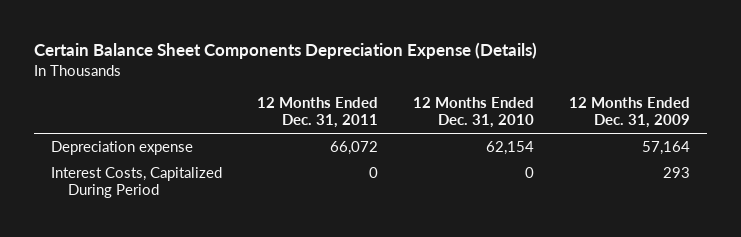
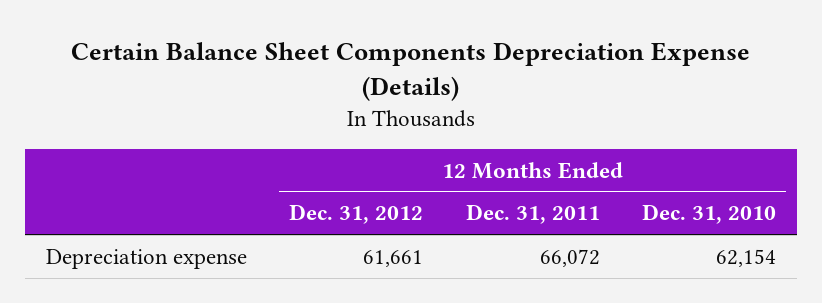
- | 12 Months Ended Dec. 31, 2011 | 12 Months Ended Dec. 31, 2010 | 12 Months Ended Dec. 31, 2009
+ | 12 Months Ended Dec. 31, 2012 | 12 Months Ended Dec. 31, 2011 | 12 Months Ended Dec. 31, 2010
- Interest Costs, Capitalized During Period | 0 | 0 | 293

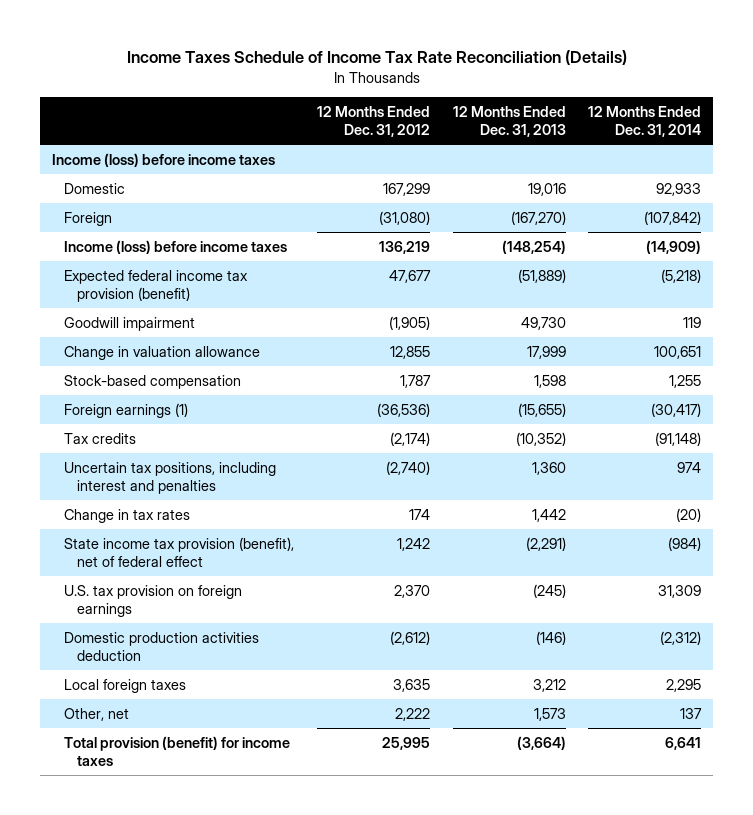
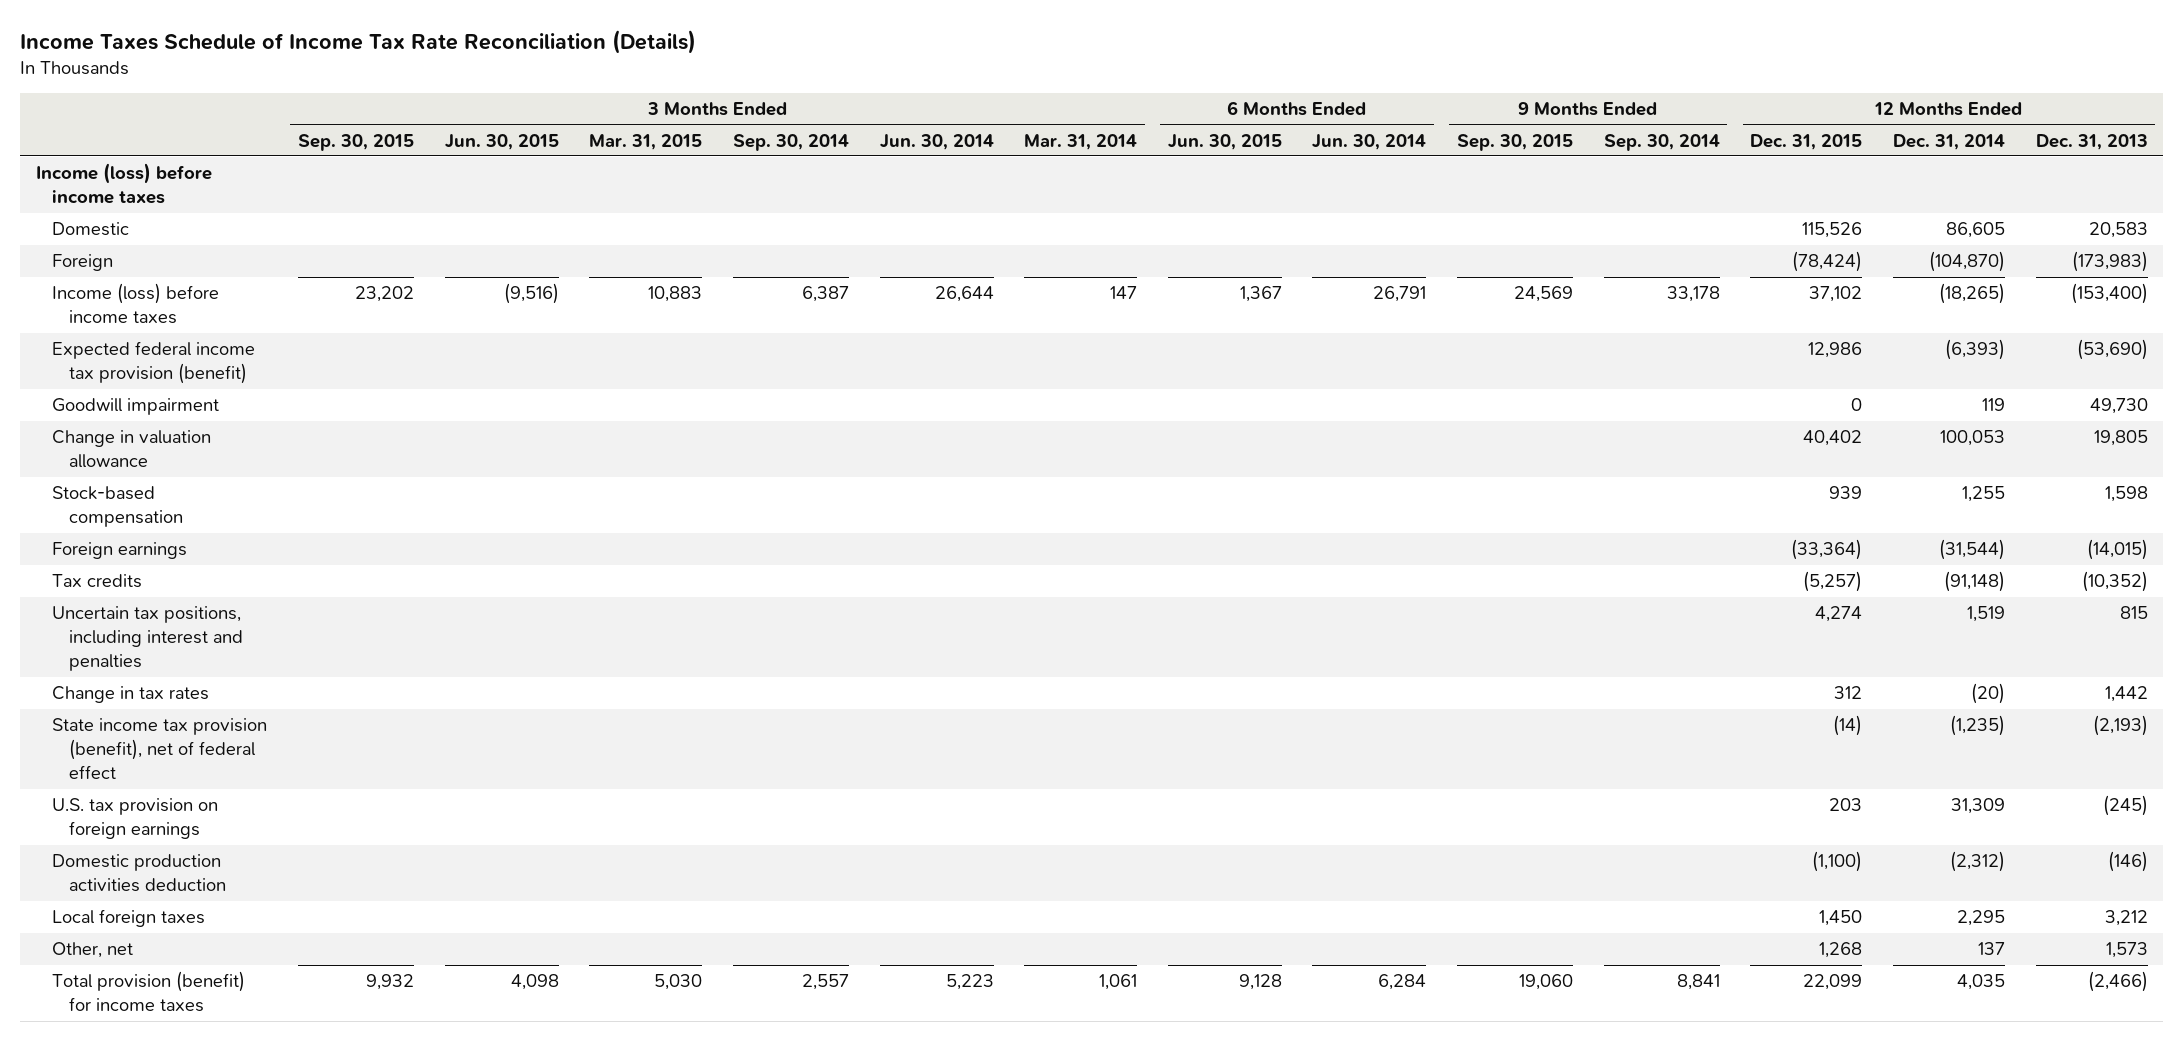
- | 12 Months Ended Dec. 31, 2012 | 12 Months Ended Dec. 31, 2013 | 12 Months Ended Dec. 31, 2014
+ | 3 Months Ended Sep. 30, 2015 | 3 Months Ended Jun. 30, 2015 | 3 Months Ended Mar. 31, 2015 | 3 Months Ended Sep. 30, 2014 | 3 Months Ended Jun. 30, 2014 | 3 Months Ended Mar. 31, 2014 | 6 Months Ended Jun. 30, 2015 | 6 Months Ended Jun. 30, 2014 | 9 Months Ended Sep. 30, 2015 | 9 Months Ended Sep. 30, 2014 | 12 Months Ended Dec. 31, 2015 | 12 Months Ended Dec. 31, 2014 | 12 Months Ended Dec. 31, 2013
- Domestic | 167,299 | 19,016 | 92,933
- Foreign | (31,080) | (167,270) | (107,842)
- Income (loss) before income taxes | 136,219 | (148,254) | (14,909)
- Expected federal income tax provision (benefit) | 47,677 | (51,889) | (5,218)
+ Domestic | | | | | | | | | | | 115,526 | 86,605 | 20,583
+ Foreign | | | | | | | | | | | (78,424) | (104,870) | (173,983)
+ Income (loss) before income taxes | 23,202 | (9,516) | 10,883 | 6,387 | 26,644 | 147 | 1,367 | 26,791 | 24,569 | 33,178 | 37,102 | (18,265) | (153,400)
+ Expected federal income tax provision (benefit) | | | | | | | | | | | 12,986 | (6,393) | (53,690)
- Change in valuation allowance | 12,855 | 17,999 | 100,651
+ Change in valuation allowance | | | | | | | | | | | 40,402 | 100,053 | 19,805
- Foreign earnings (1) | (36,536) | (15,655) | (30,417)
+ Foreign earnings | | | | | | | | | | | (33,364) | (31,544) | (14,015)
- Uncertain tax positions, including interest and penalties | (2,740) | 1,360 | 974
+ Uncertain tax positions, including interest and penalties | | | | | | | | | | | 4,274 | 1,519 | 815
- State income tax provision (benefit), net of federal effect | 1,242 | (2,291) | (984)
+ State income tax provision (benefit), net of federal effect | | | | | | | | | | | (14) | (1,235) | (2,193)
- Total provision (benefit) for income taxes | 25,995 | (3,664) | 6,641
+ Total provision (benefit) for income taxes | 9,932 | 4,098 | 5,030 | 2,557 | 5,223 | 1,061 | 9,128 | 6,284 | 19,060 | 8,841 | 22,099 | 4,035 | (2,466)

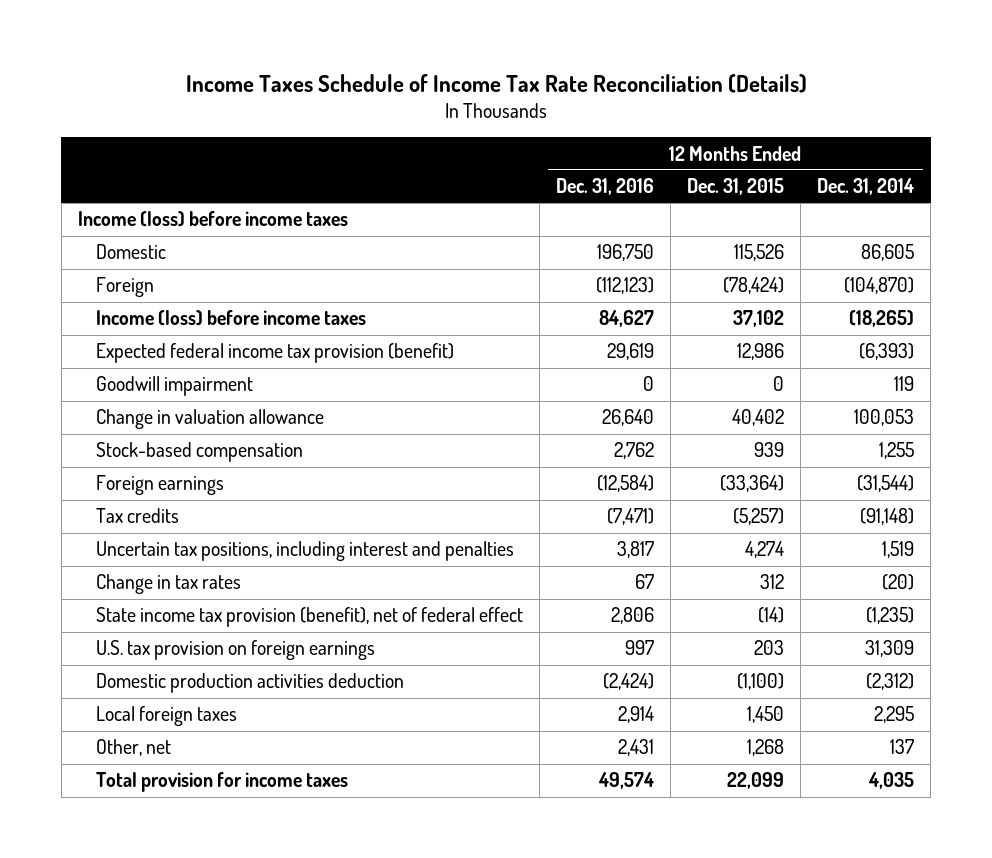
- | 3 Months Ended Sep. 30, 2015 | 3 Months Ended Jun. 30, 2015 | 3 Months Ended Mar. 31, 2015 | 3 Months Ended Sep. 30, 2014 | 3 Months Ended Jun. 30, 2014 | 3 Months Ended Mar. 31, 2014 | 6 Months Ended Jun. 30, 2015 | 6 Months Ended Jun. 30, 2014 | 9 Months Ended Sep. 30, 2015 | 9 Months Ended Sep. 30, 2014 | 12 Months Ended Dec. 31, 2015 | 12 Months Ended Dec. 31, 2014 | 12 Months Ended Dec. 31, 2013
+ | 12 Months Ended Dec. 31, 2016 | 12 Months Ended Dec. 31, 2015 | 12 Months Ended Dec. 31, 2014
- Total provision (benefit) for income taxes | 9,932 | 4,098 | 5,030 | 2,557 | 5,223 | 1,061 | 9,128 | 6,284 | 19,060 | 8,841 | 22,099 | 4,035 | (2,466)
+ Total provision for income taxes | 49,574 | 22,099 | 4,035

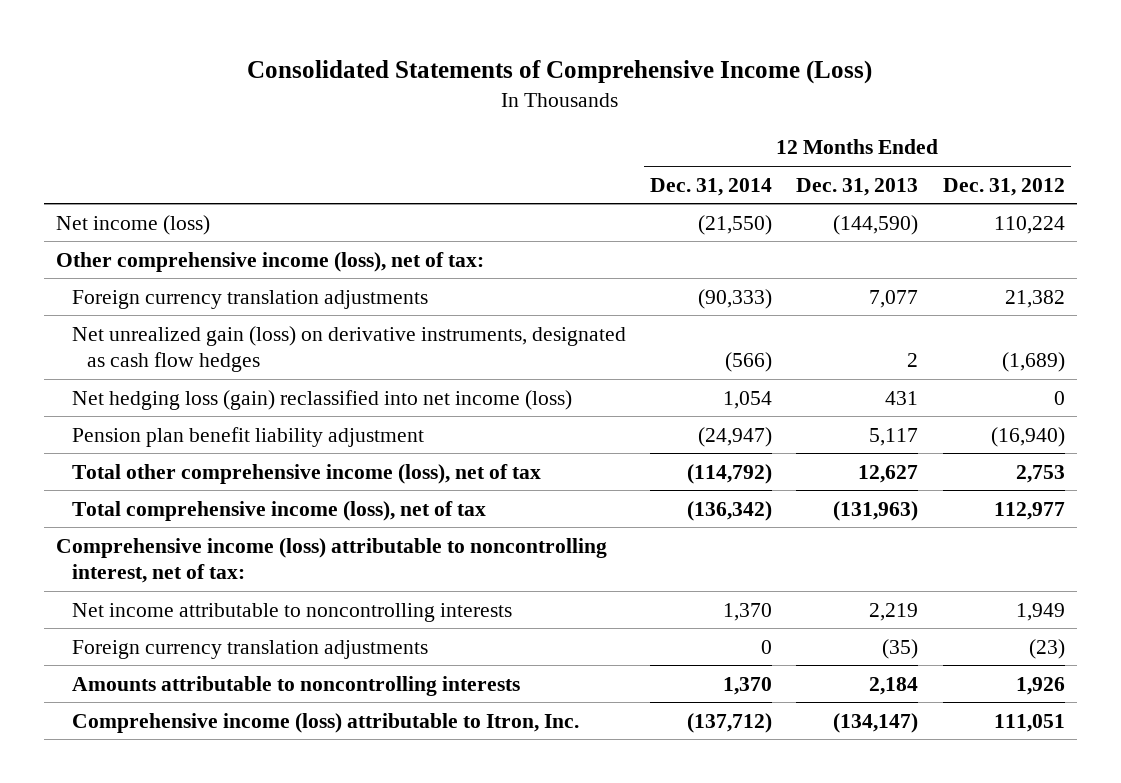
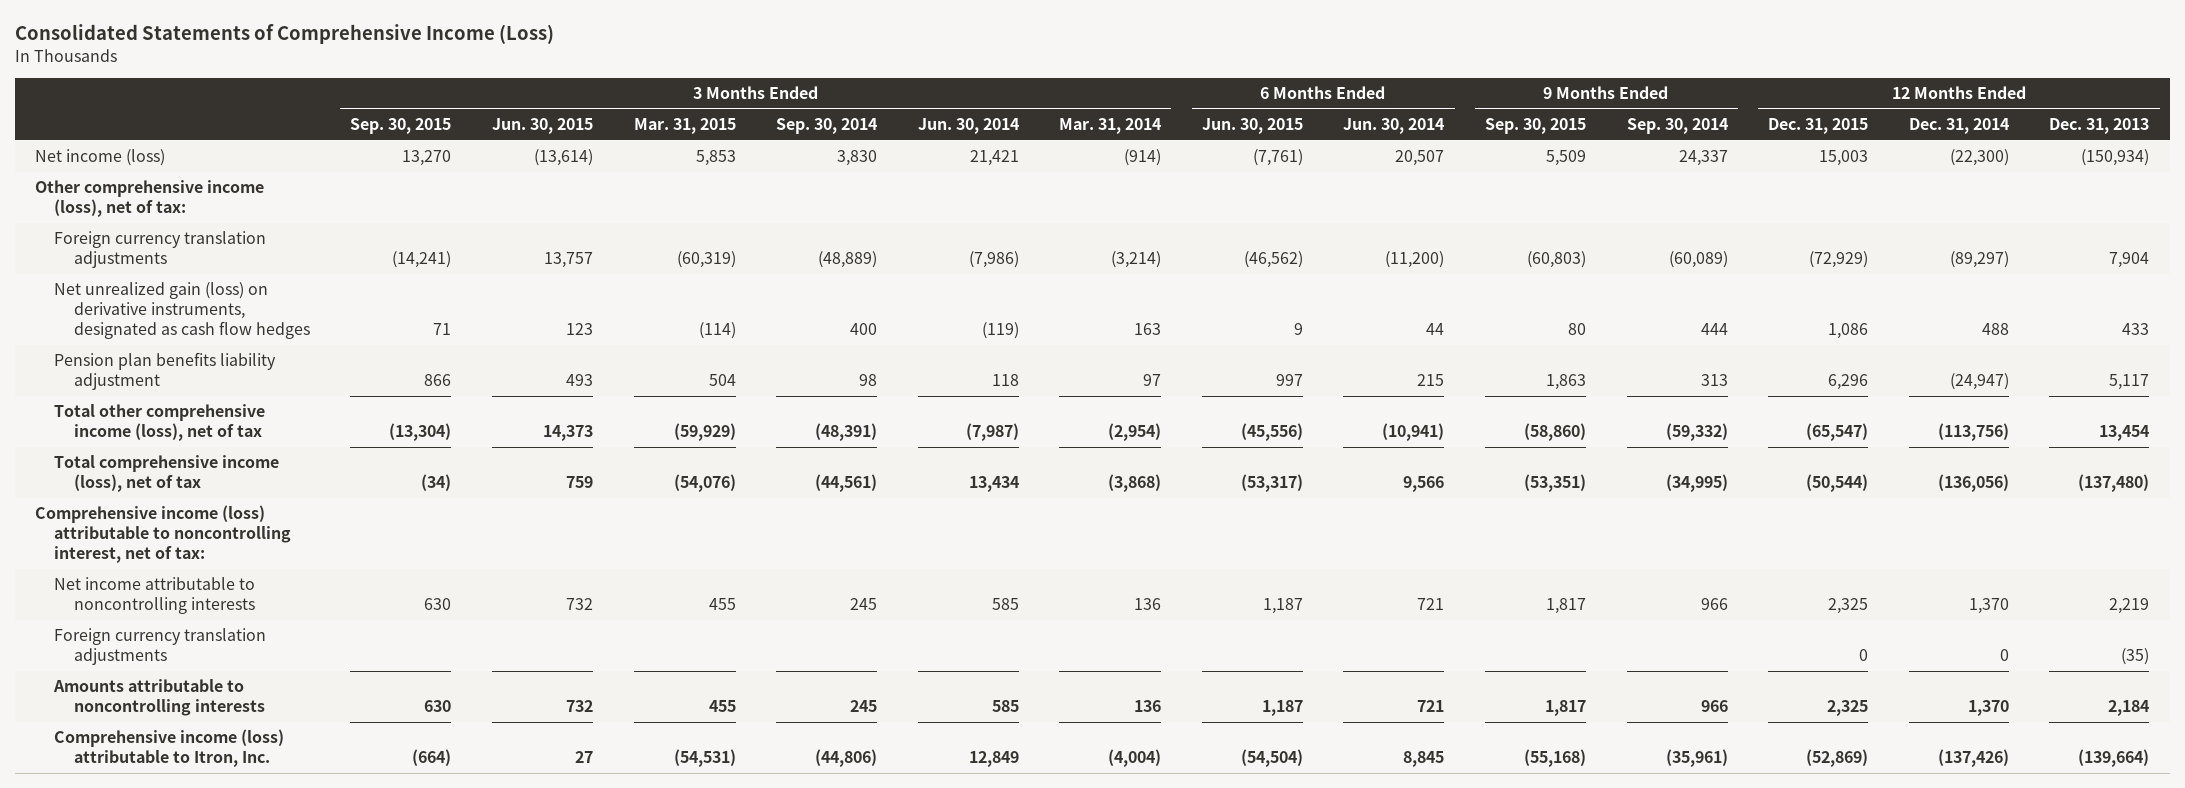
- | 12 Months Ended Dec. 31, 2014 | 12 Months Ended Dec. 31, 2013 | 12 Months Ended Dec. 31, 2012
+ | 3 Months Ended Sep. 30, 2015 | 3 Months Ended Jun. 30, 2015 | 3 Months Ended Mar. 31, 2015 | 3 Months Ended Sep. 30, 2014 | 3 Months Ended Jun. 30, 2014 | 3 Months Ended Mar. 31, 2014 | 6 Months Ended Jun. 30, 2015 | 6 Months Ended Jun. 30, 2014 | 9 Months Ended Sep. 30, 2015 | 9 Months Ended Sep. 30, 2014 | 12 Months Ended Dec. 31, 2015 | 12 Months Ended Dec. 31, 2014 | 12 Months Ended Dec. 31, 2013
- Net income (loss) | (21,550) | (144,590) | 110,224
+ Net income (loss) | 13,270 | (13,614) | 5,853 | 3,830 | 21,421 | (914) | (7,761) | 20,507 | 5,509 | 24,337 | 15,003 | (22,300) | (150,934)
- Foreign currency translation adjustments | (90,333) | 7,077 | 21,382
- Net unrealized gain (loss) on derivative instruments, designated as cash flow hedges | (566) | 2 | (1,689)
- Net hedging loss (gain) reclassified into net income (loss) | 1,054 | 431 | 0
- Pension plan benefit liability adjustment | (24,947) | 5,117 | (16,940)
- Total other comprehensive income (loss), net of tax | (114,792) | 12,627 | 2,753
- Total comprehensive income (loss), net of tax | (136,342) | (131,963) | 112,977
+ Foreign currency translation adjustments | (14,241) | 13,757 | (60,319) | (48,889) | (7,986) | (3,214) | (46,562) | (11,200) | (60,803) | (60,089) | (72,929) | (89,297) | 7,904
+ Net unrealized gain (loss) on derivative instruments, designated as cash flow hedges | 71 | 123 | (114) | 400 | (119) | 163 | 9 | 44 | 80 | 444 | 1,086 | 488 | 433
+ Pension plan benefits liability adjustment | 866 | 493 | 504 | 98 | 118 | 97 | 997 | 215 | 1,863 | 313 | 6,296 | (24,947) | 5,117
+ Total other comprehensive income (loss), net of tax | (13,304) | 14,373 | (59,929) | (48,391) | (7,987) | (2,954) | (45,556) | (10,941) | (58,860) | (59,332) | (65,547) | (113,756) | 13,454
+ Total comprehensive income (loss), net of tax | (34) | 759 | (54,076) | (44,561) | 13,434 | (3,868) | (53,317) | 9,566 | (53,351) | (34,995) | (50,544) | (136,056) | (137,480)
- Comprehensive income (loss) attributable to Itron, Inc. | (137,712) | (134,147) | 111,051
+ Comprehensive income (loss) attributable to Itron, Inc. | (664) | 27 | (54,531) | (44,806) | 12,849 | (4,004) | (54,504) | 8,845 | (55,168) | (35,961) | (52,869) | (137,426) | (139,664)

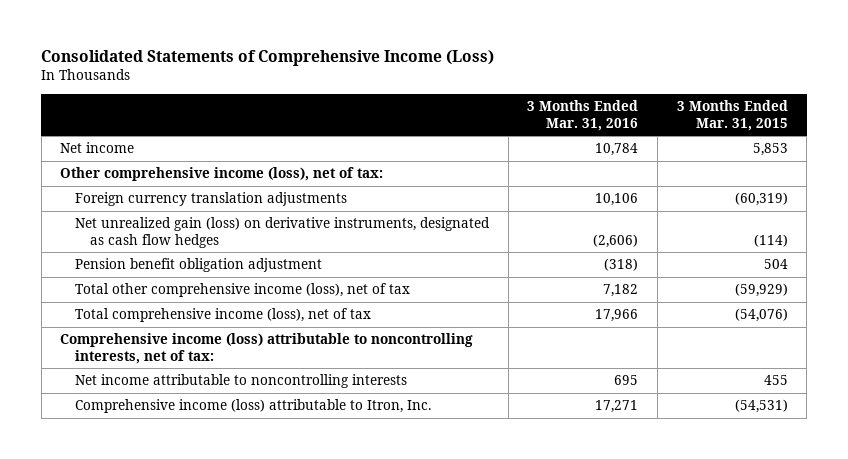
- | 3 Months Ended Sep. 30, 2015 | 3 Months Ended Jun. 30, 2015 | 3 Months Ended Mar. 31, 2015 | 3 Months Ended Sep. 30, 2014 | 3 Months Ended Jun. 30, 2014 | 3 Months Ended Mar. 31, 2014 | 6 Months Ended Jun. 30, 2015 | 6 Months Ended Jun. 30, 2014 | 9 Months Ended Sep. 30, 2015 | 9 Months Ended Sep. 30, 2014 | 12 Months Ended Dec. 31, 2015 | 12 Months Ended Dec. 31, 2014 | 12 Months Ended Dec. 31, 2013
+ | 3 Months Ended Mar. 31, 2016 | 3 Months Ended Mar. 31, 2015
- Net income (loss) | 13,270 | (13,614) | 5,853 | 3,830 | 21,421 | (914) | (7,761) | 20,507 | 5,509 | 24,337 | 15,003 | (22,300) | (150,934)
+ Net income | 10,784 | 5,853
- Pension plan benefits liability adjustment | 866 | 493 | 504 | 98 | 118 | 97 | 997 | 215 | 1,863 | 313 | 6,296 | (24,947) | 5,117
+ Pension benefit obligation adjustment | (318) | 504
- Comprehensive income (loss) attributable to noncontrolling interest, net of tax:
+ Comprehensive income (loss) attributable to noncontrolling interests, net of tax:
- Foreign currency translation adjustments | | | | | | | | | | | 0 | 0 | (35)
- Amounts attributable to noncontrolling interests | 630 | 732 | 455 | 245 | 585 | 136 | 1,187 | 721 | 1,817 | 966 | 2,325 | 1,370 | 2,184

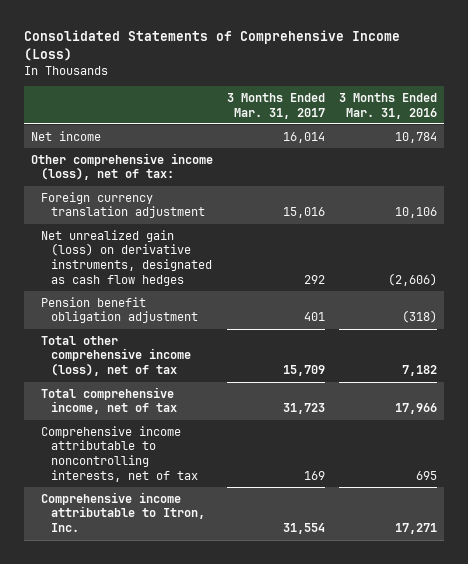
- | 3 Months Ended Mar. 31, 2016 | 3 Months Ended Mar. 31, 2015
+ | 3 Months Ended Mar. 31, 2017 | 3 Months Ended Mar. 31, 2016
- Foreign currency translation adjustments | 10,106 | (60,319)
+ Foreign currency translation adjustment | 15,016 | 10,106
- Total comprehensive income (loss), net of tax | 17,966 | (54,076)
- Comprehensive income (loss) attributable to noncontrolling interests, net of tax:
- Net income attributable to noncontrolling interests | 695 | 455
- Comprehensive income (loss) attributable to Itron, Inc. | 17,271 | (54,531)
+ Total comprehensive income, net of tax | 31,723 | 17,966
+ Comprehensive income attributable to noncontrolling interests, net of tax | 169 | 695
+ Comprehensive income attributable to Itron, Inc. | 31,554 | 17,271

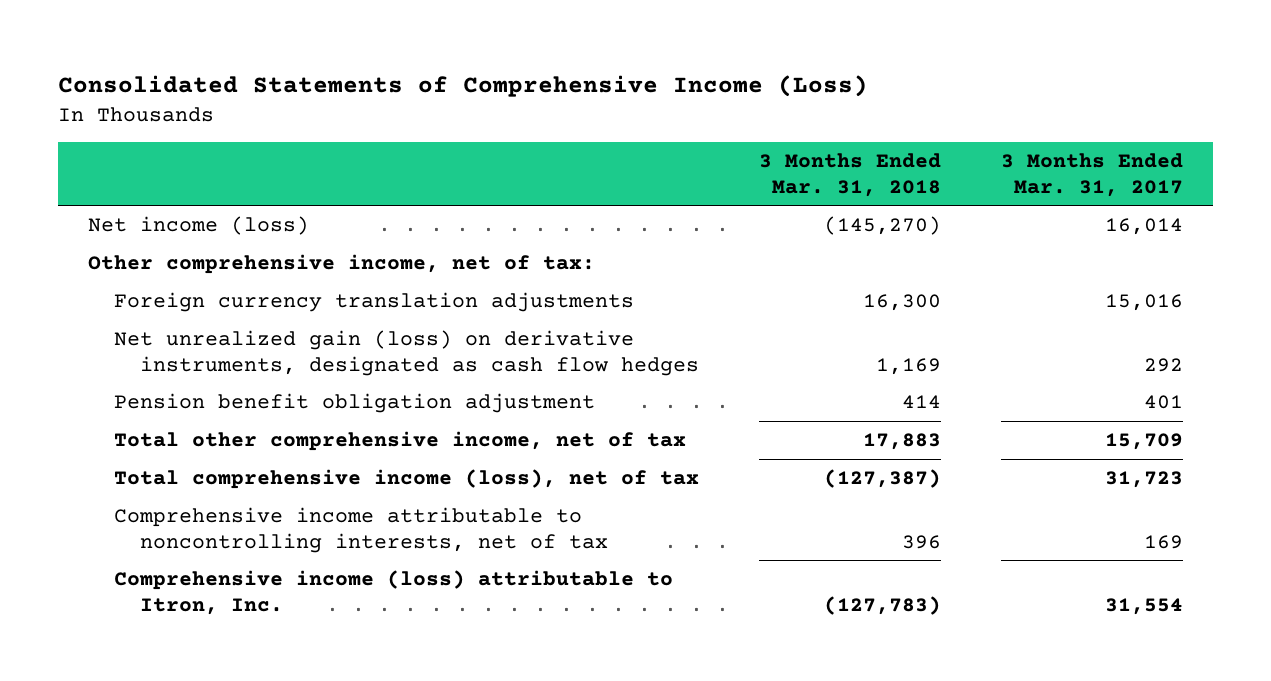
- | 3 Months Ended Mar. 31, 2017 | 3 Months Ended Mar. 31, 2016
+ | 3 Months Ended Mar. 31, 2018 | 3 Months Ended Mar. 31, 2017
- Net income | 16,014 | 10,784
- Other comprehensive income (loss), net of tax:
- Foreign currency translation adjustment | 15,016 | 10,106
+ Net income (loss) | (145,270) | 16,014
+ Other comprehensive income, net of tax:
+ Foreign currency translation adjustments | 16,300 | 15,016
- Total other comprehensive income (loss), net of tax | 15,709 | 7,182
- Total comprehensive income, net of tax | 31,723 | 17,966
+ Total other comprehensive income, net of tax | 17,883 | 15,709
+ Total comprehensive income (loss), net of tax | (127,387) | 31,723
- Comprehensive income attributable to Itron, Inc. | 31,554 | 17,271
+ Comprehensive income (loss) attributable to Itron, Inc. | (127,783) | 31,554

